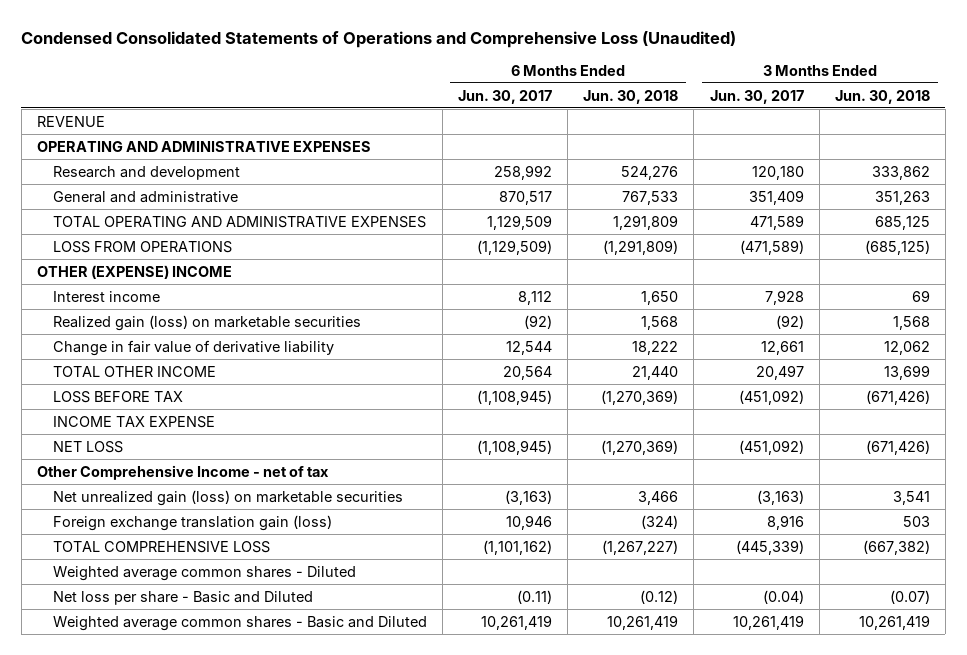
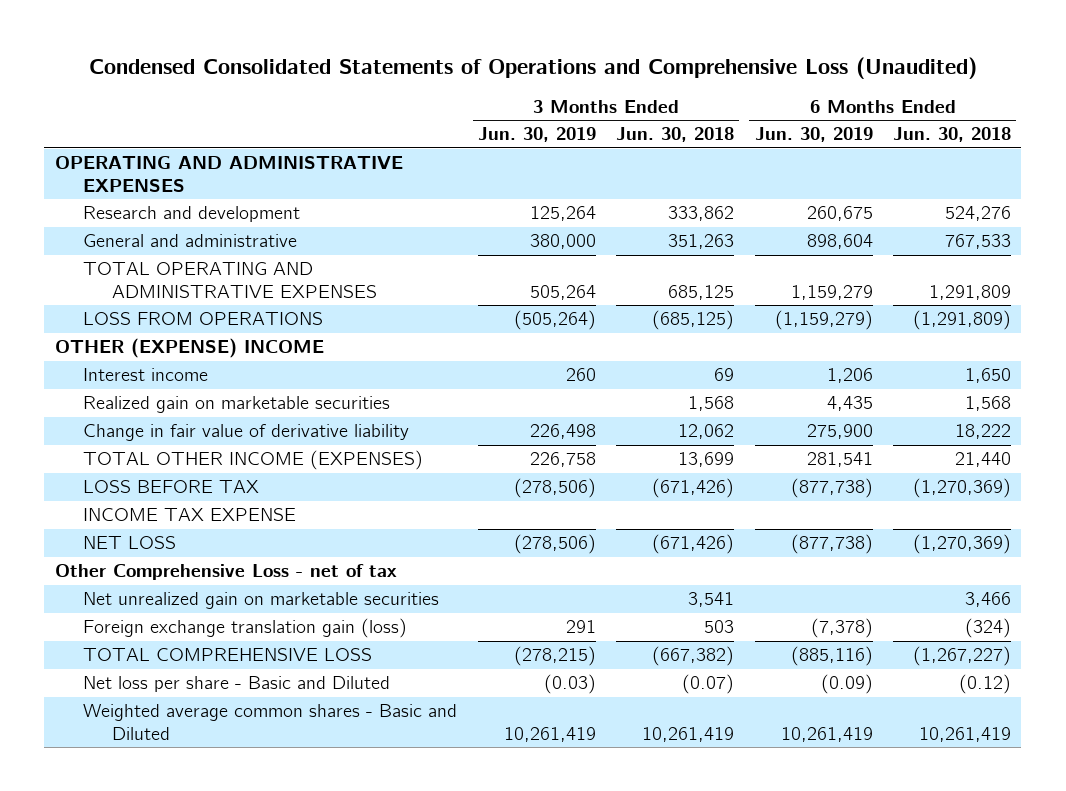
- | 6 Months Ended Jun. 30, 2017 | 6 Months Ended Jun. 30, 2018 | 3 Months Ended Jun. 30, 2017 | 3 Months Ended Jun. 30, 2018
+ | 3 Months Ended Jun. 30, 2019 | 3 Months Ended Jun. 30, 2018 | 6 Months Ended Jun. 30, 2019 | 6 Months Ended Jun. 30, 2018
- REVENUE
- Realized gain (loss) on marketable securities | (92) | 1,568 | (92) | 1,568
+ Realized gain on marketable securities | | 1,568 | 4,435 | 1,568
- TOTAL OTHER INCOME | 20,564 | 21,440 | 20,497 | 13,699
+ TOTAL OTHER INCOME (EXPENSES) | 226,758 | 13,699 | 281,541 | 21,440
- Other Comprehensive Income - net of tax
- Net unrealized gain (loss) on marketable securities | (3,163) | 3,466 | (3,163) | 3,541
+ Other Comprehensive Loss - net of tax
+ Net unrealized gain on marketable securities | | 3,541 | | 3,466
- Weighted average common shares - Diluted

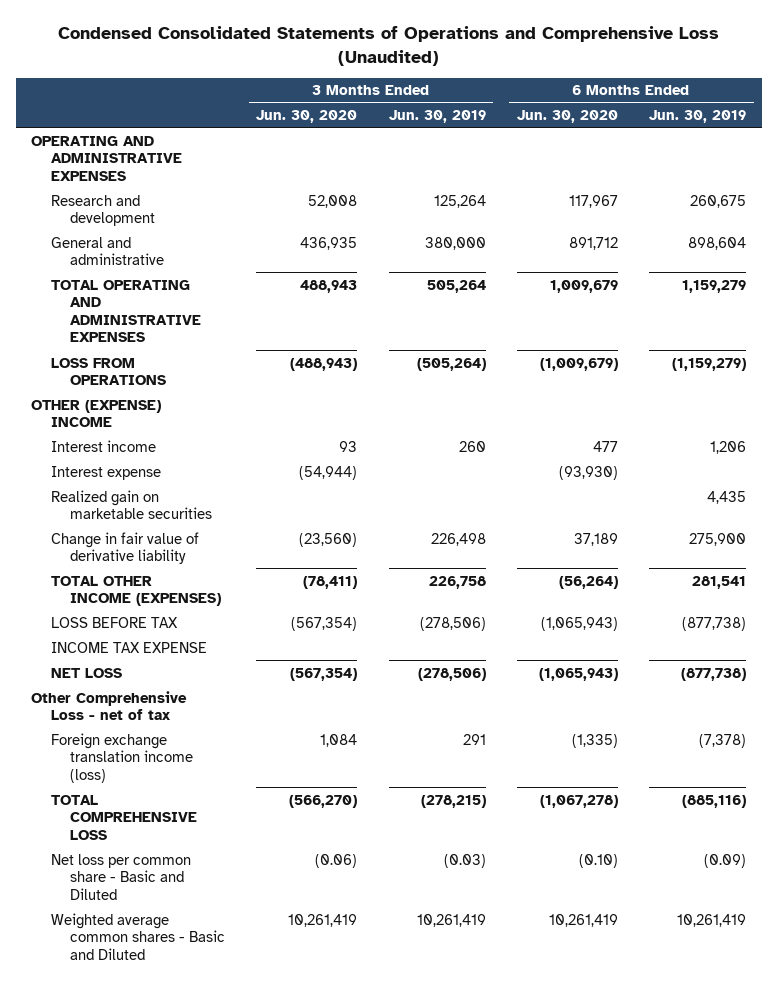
- | 3 Months Ended Jun. 30, 2019 | 3 Months Ended Jun. 30, 2018 | 6 Months Ended Jun. 30, 2019 | 6 Months Ended Jun. 30, 2018
+ | 3 Months Ended Jun. 30, 2020 | 3 Months Ended Jun. 30, 2019 | 6 Months Ended Jun. 30, 2020 | 6 Months Ended Jun. 30, 2019
+ Interest expense | (54,944) | | (93,930) |
- Net unrealized gain on marketable securities | | 3,541 | | 3,466
- Foreign exchange translation gain (loss) | 291 | 503 | (7,378) | (324)
+ Foreign exchange translation income (loss) | 1,084 | 291 | (1,335) | (7,378)
- Net loss per share - Basic and Diluted | (0.03) | (0.07) | (0.09) | (0.12)
+ Net loss per common share - Basic and Diluted | (0.06) | (0.03) | (0.10) | (0.09)

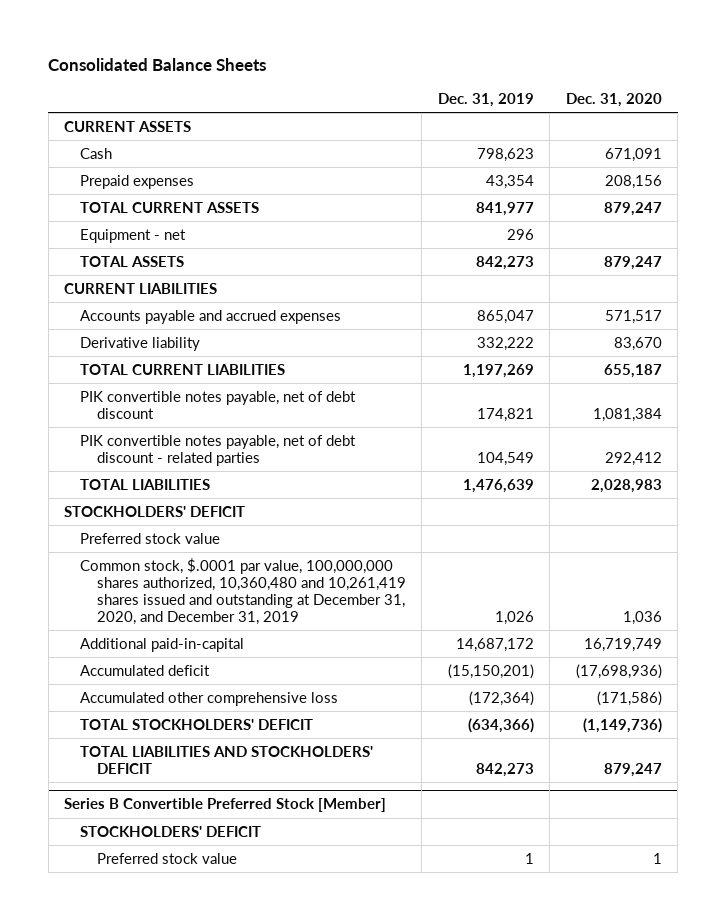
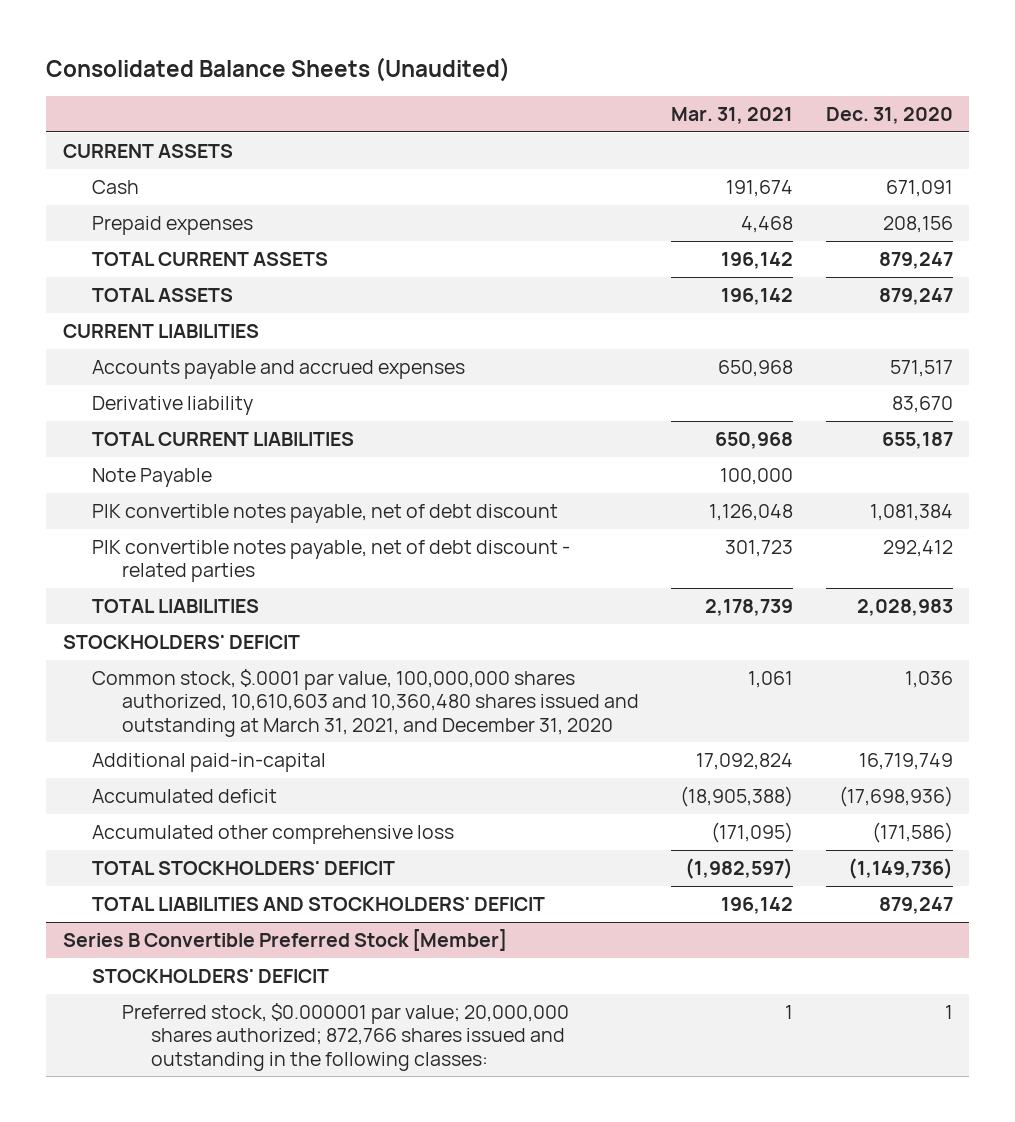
- Consolidated Balance Sheets
+ Consolidated Balance Sheets (Unaudited)
- | Dec. 31, 2019 | Dec. 31, 2020
+ | Mar. 31, 2021 | Dec. 31, 2020
- Equipment - net | 296 |
+ Note Payable | 100,000 |
- Preferred stock value
- Common stock, $.0001 par value, 100,000,000 shares authorized, 10,360,480 and 10,261,419 shares issued and outstanding at December 31, 2020, and December 31, 2019 | 1,026 | 1,036
+ Common stock, $.0001 par value, 100,000,000 shares authorized, 10,610,603 and 10,360,480 shares issued and outstanding at March 31, 2021, and December 31, 2020 | 1,061 | 1,036
@ Series B Convertible Preferred Stock [Member]
- Preferred stock value | 1 | 1
+ Preferred stock, $0.000001 par value; 20,000,000 shares authorized; 872,766 shares issued and outstanding in the following classes: | 1 | 1

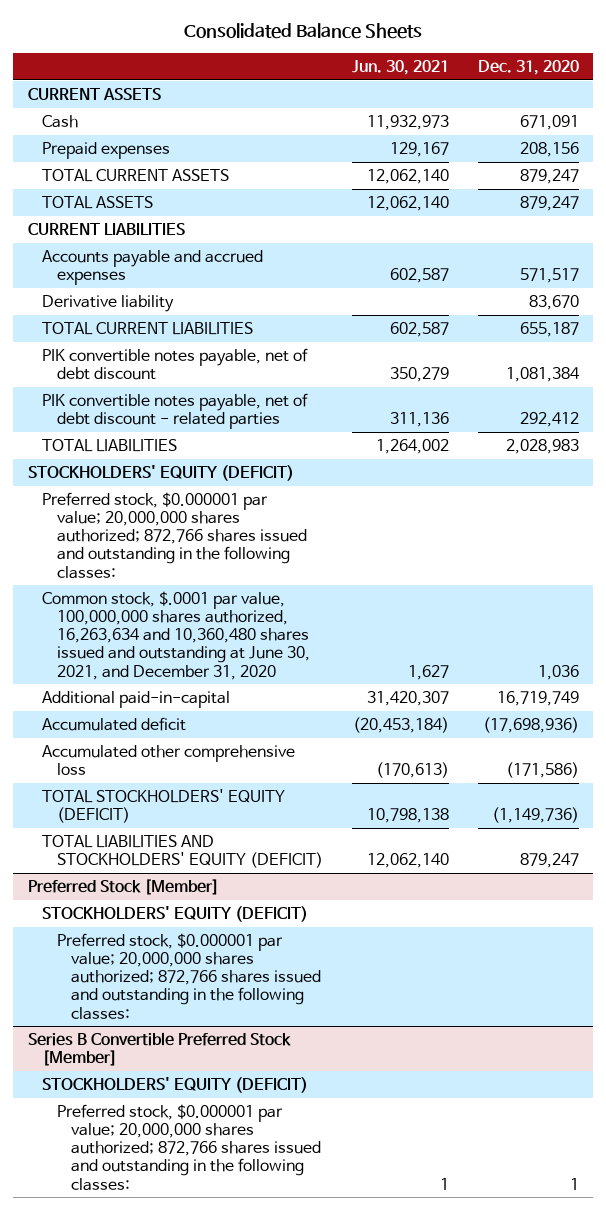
- Consolidated Balance Sheets (Unaudited)
+ Consolidated Balance Sheets
- | Mar. 31, 2021 | Dec. 31, 2020
+ | Jun. 30, 2021 | Dec. 31, 2020
- Note Payable | 100,000 |
- STOCKHOLDERS' DEFICIT
- Common stock, $.0001 par value, 100,000,000 shares authorized, 10,610,603 and 10,360,480 shares issued and outstanding at March 31, 2021, and December 31, 2020 | 1,061 | 1,036
+ STOCKHOLDERS' EQUITY (DEFICIT)
+ Preferred stock, $0.000001 par value; 20,000,000 shares authorized; 872,766 shares issued and outstanding in the following classes:
+ Common stock, $.0001 par value, 100,000,000 shares authorized, 16,263,634 and 10,360,480 shares issued and outstanding at June 30, 2021, and December 31, 2020 | 1,627 | 1,036
- TOTAL STOCKHOLDERS' DEFICIT | (1,982,597) | (1,149,736)
- TOTAL LIABILITIES AND STOCKHOLDERS' DEFICIT | 196,142 | 879,247
+ TOTAL STOCKHOLDERS' EQUITY (DEFICIT) | 10,798,138 | (1,149,736)
+ TOTAL LIABILITIES AND STOCKHOLDERS' EQUITY (DEFICIT) | 12,062,140 | 879,247
+ Preferred Stock [Member]
+ STOCKHOLDERS' EQUITY (DEFICIT)
+ Preferred stock, $0.000001 par value; 20,000,000 shares authorized; 872,766 shares issued and outstanding in the following classes:
@ Series B Convertible Preferred Stock [Member]
- STOCKHOLDERS' DEFICIT
+ STOCKHOLDERS' EQUITY (DEFICIT)

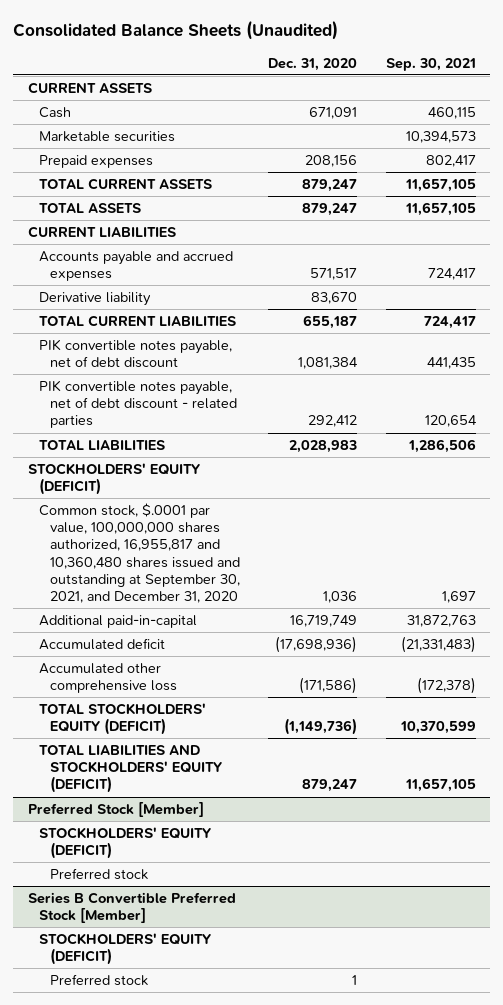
- Consolidated Balance Sheets
+ Consolidated Balance Sheets (Unaudited)
- | Jun. 30, 2021 | Dec. 31, 2020
+ | Dec. 31, 2020 | Sep. 30, 2021
+ Marketable securities | | 10,394,573
- Preferred stock, $0.000001 par value; 20,000,000 shares authorized; 872,766 shares issued and outstanding in the following classes:
- Common stock, $.0001 par value, 100,000,000 shares authorized, 16,263,634 and 10,360,480 shares issued and outstanding at June 30, 2021, and December 31, 2020 | 1,627 | 1,036
+ Common stock, $.0001 par value, 100,000,000 shares authorized, 16,955,817 and 10,360,480 shares issued and outstanding at September 30, 2021, and December 31, 2020 | 1,036 | 1,697
@ Preferred Stock [Member]
- Preferred stock, $0.000001 par value; 20,000,000 shares authorized; 872,766 shares issued and outstanding in the following classes:
+ Preferred stock
@ Series B Convertible Preferred Stock [Member]
- Preferred stock, $0.000001 par value; 20,000,000 shares authorized; 872,766 shares issued and outstanding in the following classes: | 1 | 1
+ Preferred stock | 1 |

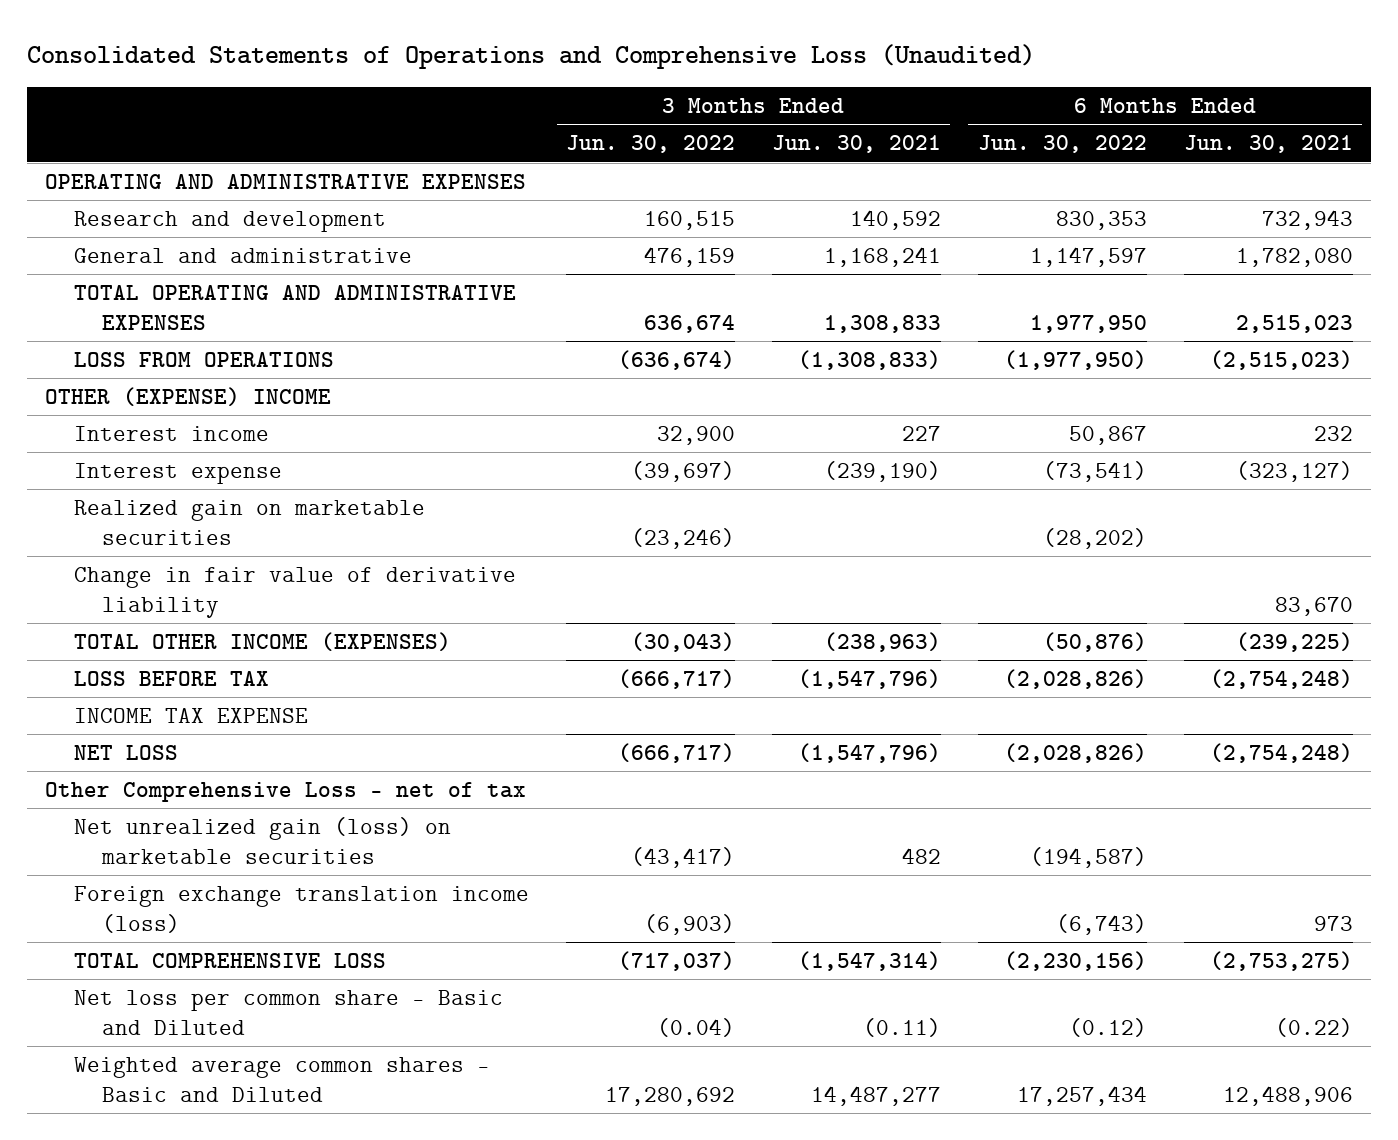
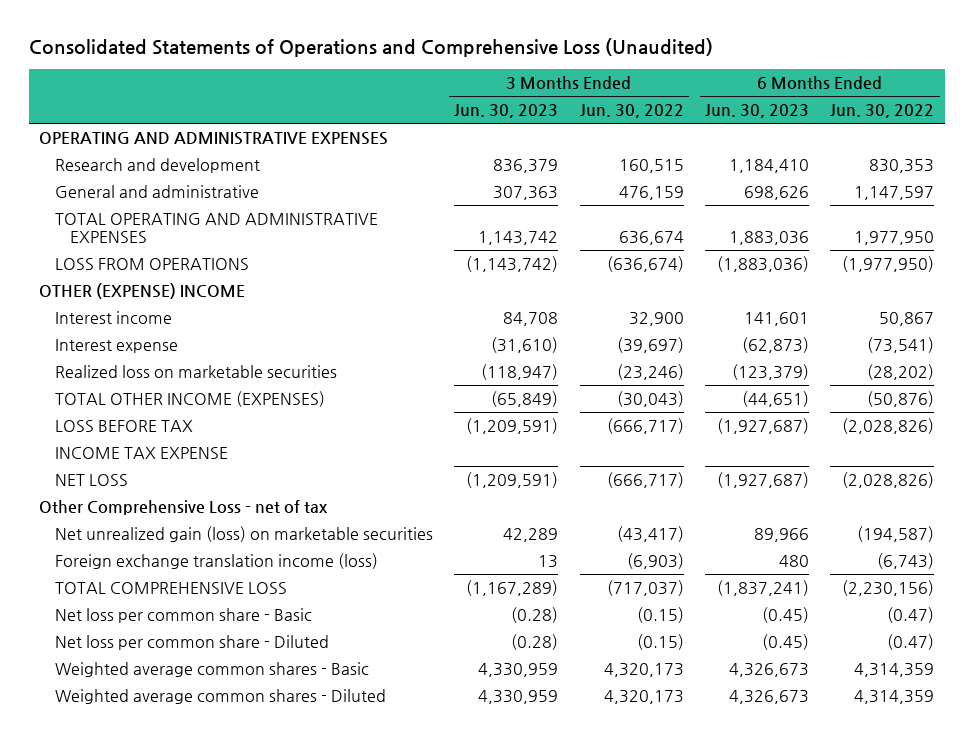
- | 3 Months Ended Jun. 30, 2022 | 3 Months Ended Jun. 30, 2021 | 6 Months Ended Jun. 30, 2022 | 6 Months Ended Jun. 30, 2021
+ | 3 Months Ended Jun. 30, 2023 | 3 Months Ended Jun. 30, 2022 | 6 Months Ended Jun. 30, 2023 | 6 Months Ended Jun. 30, 2022
- Realized gain on marketable securities | (23,246) | | (28,202) |
- Change in fair value of derivative liability | | | | 83,670
+ Realized loss on marketable securities | (118,947) | (23,246) | (123,379) | (28,202)
- Net loss per common share - Basic and Diluted | (0.04) | (0.11) | (0.12) | (0.22)
- Weighted average common shares - Basic and Diluted | 17,280,692 | 14,487,277 | 17,257,434 | 12,488,906
+ Net loss per common share - Basic | (0.28) | (0.15) | (0.45) | (0.47)
+ Net loss per common share - Diluted | (0.28) | (0.15) | (0.45) | (0.47)
+ Weighted average common shares - Basic | 4,330,959 | 4,320,173 | 4,326,673 | 4,314,359
+ Weighted average common shares - Diluted | 4,330,959 | 4,320,173 | 4,326,673 | 4,314,359

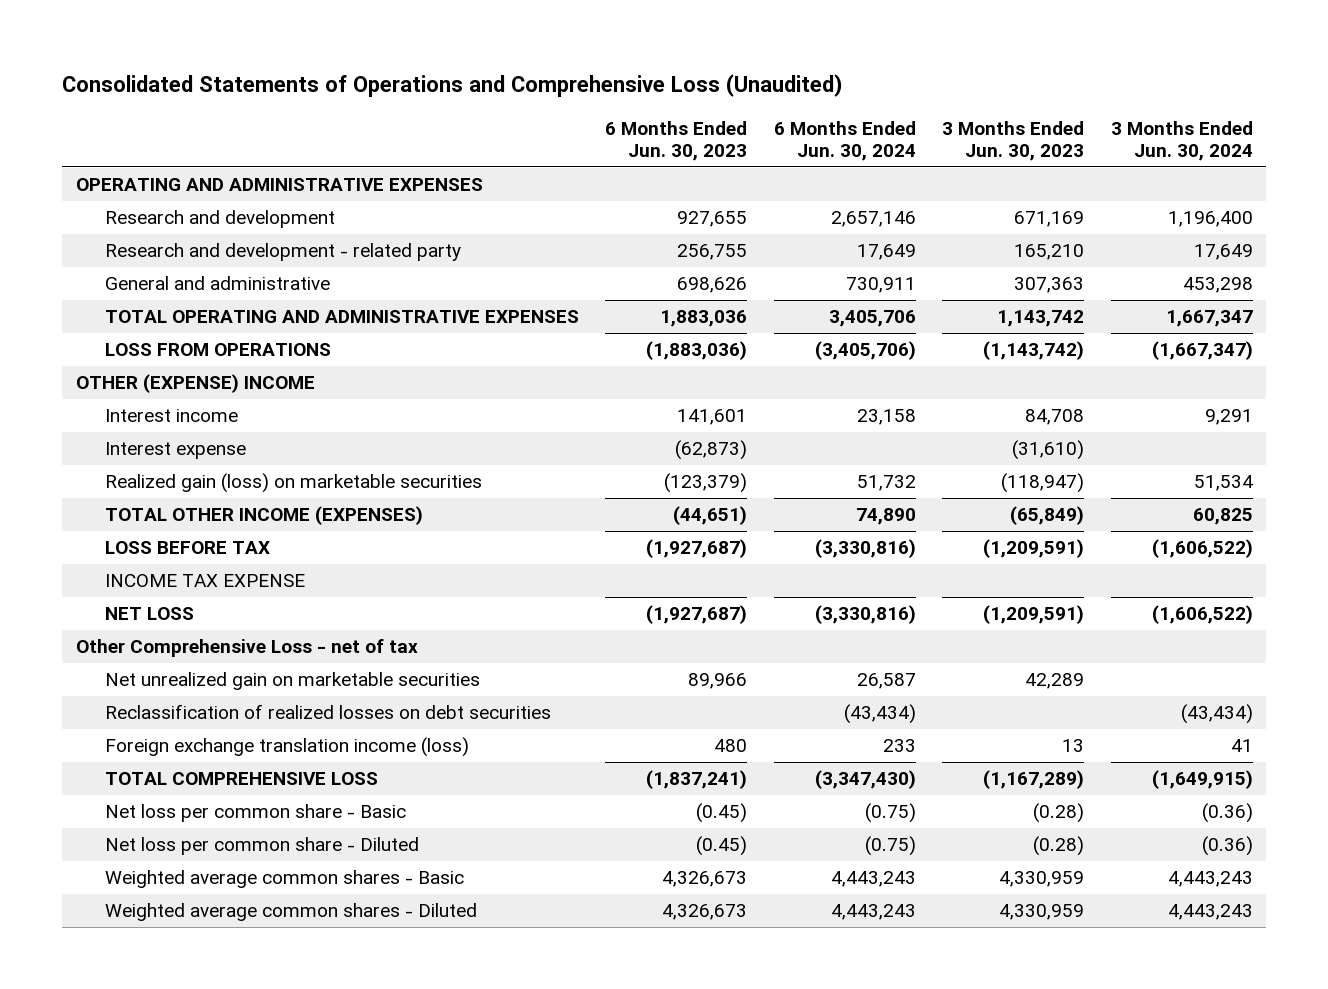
- | 3 Months Ended Jun. 30, 2023 | 3 Months Ended Jun. 30, 2022 | 6 Months Ended Jun. 30, 2023 | 6 Months Ended Jun. 30, 2022
+ | 6 Months Ended Jun. 30, 2023 | 6 Months Ended Jun. 30, 2024 | 3 Months Ended Jun. 30, 2023 | 3 Months Ended Jun. 30, 2024
- Research and development | 836,379 | 160,515 | 1,184,410 | 830,353
+ Research and development | 927,655 | 2,657,146 | 671,169 | 1,196,400
+ Research and development - related party | 256,755 | 17,649 | 165,210 | 17,649
- Realized loss on marketable securities | (118,947) | (23,246) | (123,379) | (28,202)
+ Realized gain (loss) on marketable securities | (123,379) | 51,732 | (118,947) | 51,534
- Net unrealized gain (loss) on marketable securities | 42,289 | (43,417) | 89,966 | (194,587)
+ Net unrealized gain on marketable securities | 89,966 | 26,587 | 42,289 |
+ Reclassification of realized losses on debt securities | | (43,434) | | (43,434)

